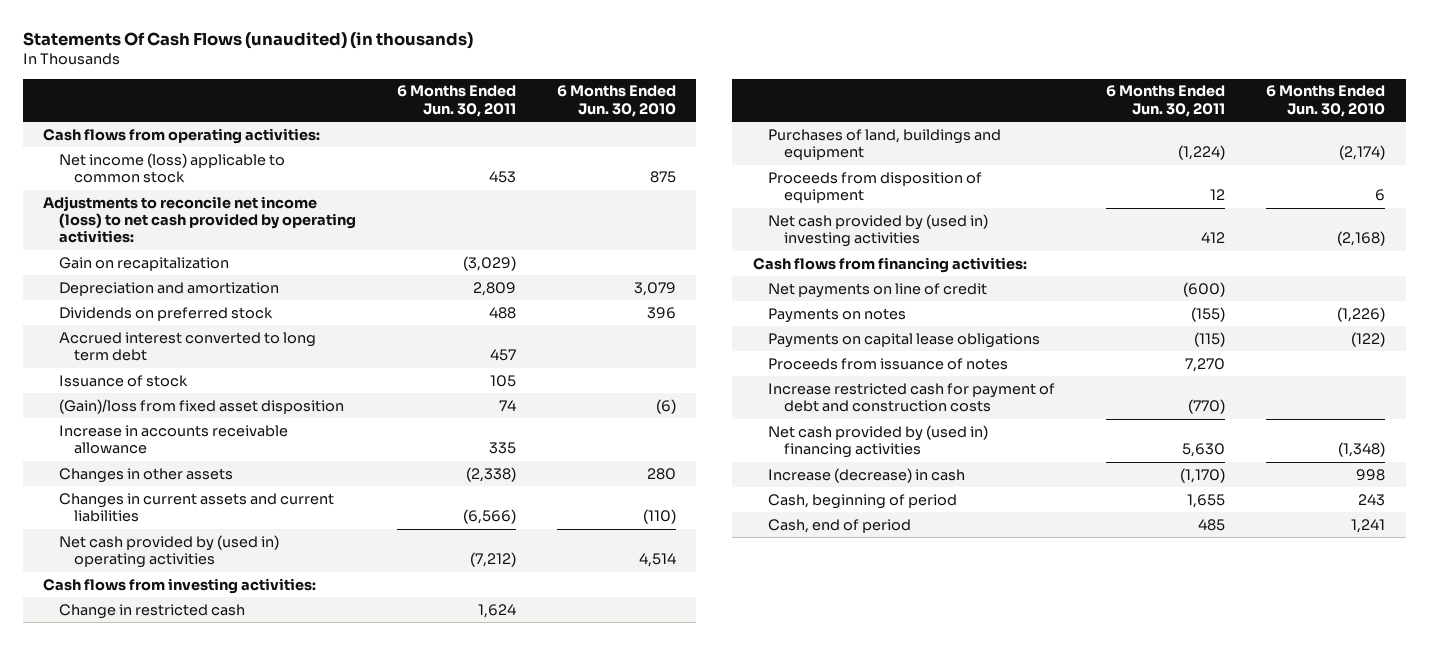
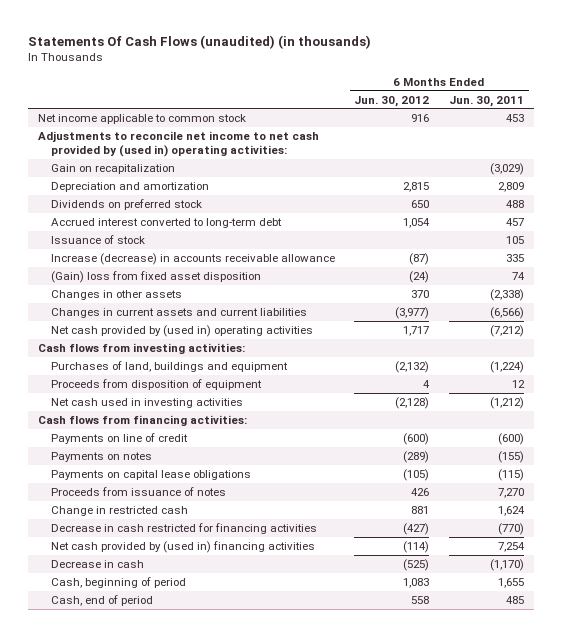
- | 6 Months Ended Jun. 30, 2011 | 6 Months Ended Jun. 30, 2010
+ | 6 Months Ended Jun. 30, 2012 | 6 Months Ended Jun. 30, 2011
- Cash flows from operating activities:
- Net income (loss) applicable to common stock | 453 | 875
- Adjustments to reconcile net income (loss) to net cash provided by operating activities:
+ Net income applicable to common stock | 916 | 453
+ Adjustments to reconcile net income to net cash provided by (used in) operating activities:
- Accrued interest converted to long term debt | 457 |
+ Accrued interest converted to long-term debt | 1,054 | 457
- (Gain)/loss from fixed asset disposition | 74 | (6)
- Increase in accounts receivable allowance | 335 |
+ Increase (decrease) in accounts receivable allowance | (87) | 335
+ (Gain) loss from fixed asset disposition | (24) | 74
- Net cash provided by (used in) investing activities | 412 | (2,168)
+ Net cash used in investing activities | (2,128) | (1,212)
- Net payments on line of credit | (600) |
+ Payments on line of credit | (600) | (600)
- Increase restricted cash for payment of debt and construction costs | (770) |
- Net cash provided by (used in) financing activities | 5,630 | (1,348)
- Increase (decrease) in cash | (1,170) | 998
moved down: Change in restricted cash | 881 | 1,624
+ Decrease in cash restricted for financing activities | (427) | (770)
+ Net cash provided by (used in) financing activities | (114) | 7,254
+ Decrease in cash | (525) | (1,170)

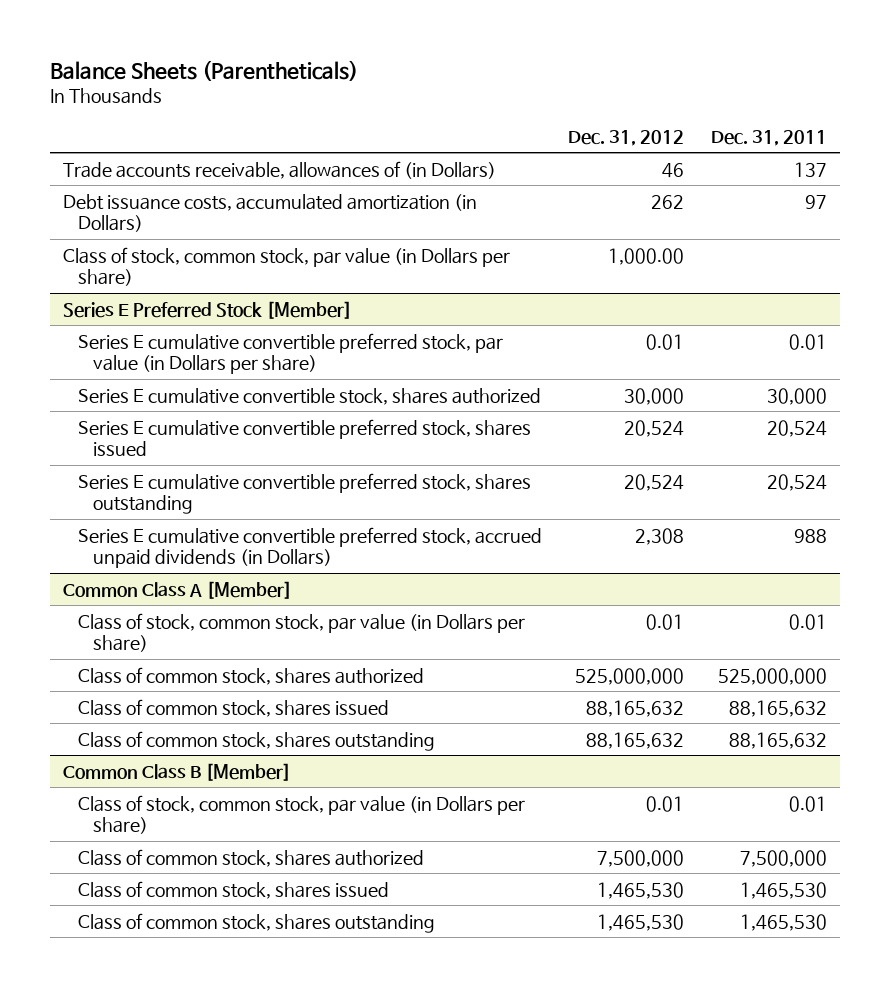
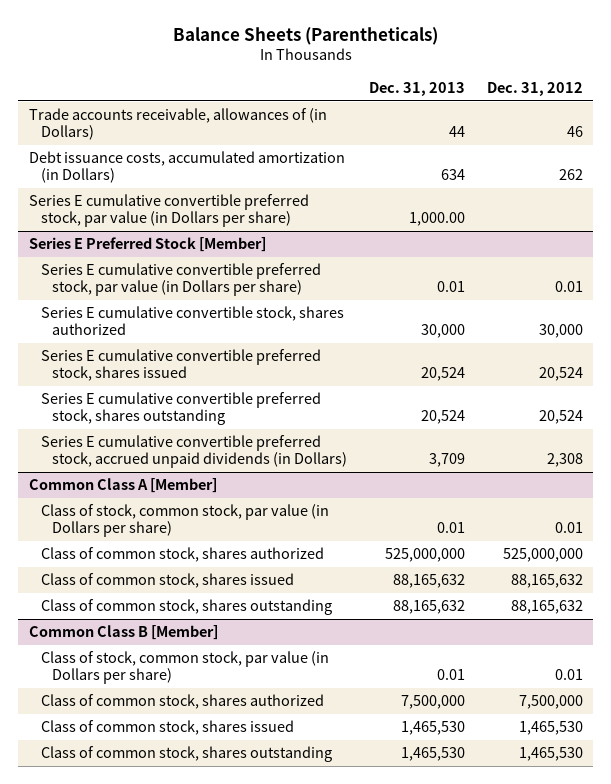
- | Dec. 31, 2012 | Dec. 31, 2011
+ | Dec. 31, 2013 | Dec. 31, 2012
- Class of stock, common stock, par value (in Dollars per share) | 1,000.00 |
+ Series E cumulative convertible preferred stock, par value (in Dollars per share) | 1,000.00 |

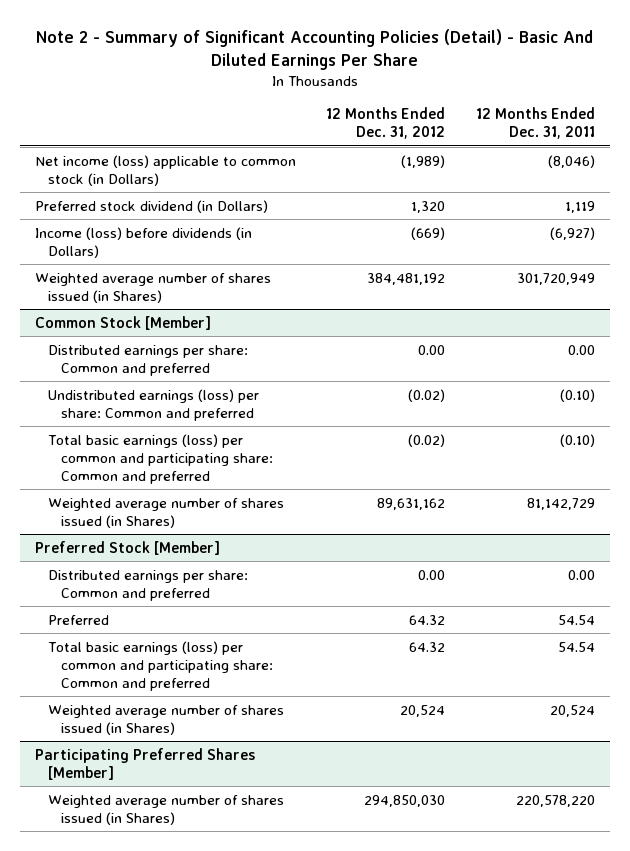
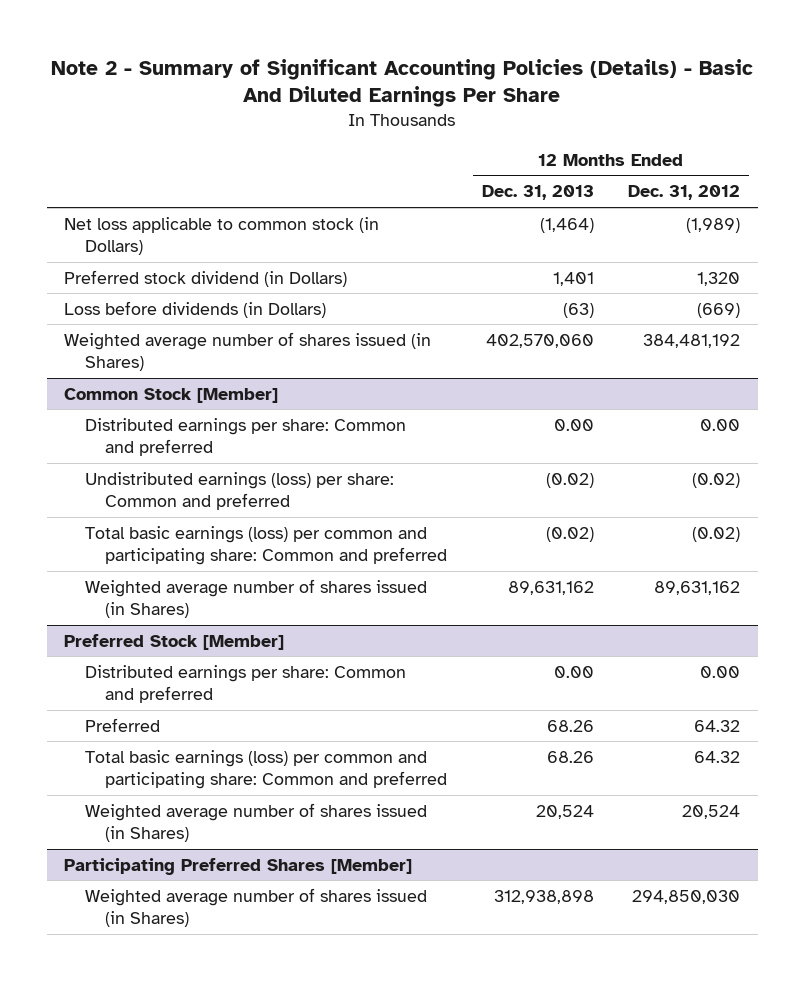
- Note 2 - Summary of Significant Accounting Policies (Detail) - Basic And Diluted Earnings Per Share
+ Note 2 - Summary of Significant Accounting Policies (Details) - Basic And Diluted Earnings Per Share
- | 12 Months Ended Dec. 31, 2012 | 12 Months Ended Dec. 31, 2011
+ | 12 Months Ended Dec. 31, 2013 | 12 Months Ended Dec. 31, 2012
- Net income (loss) applicable to common stock (in Dollars) | (1,989) | (8,046)
+ Net loss applicable to common stock (in Dollars) | (1,464) | (1,989)
- Income (loss) before dividends (in Dollars) | (669) | (6,927)
+ Loss before dividends (in Dollars) | (63) | (669)

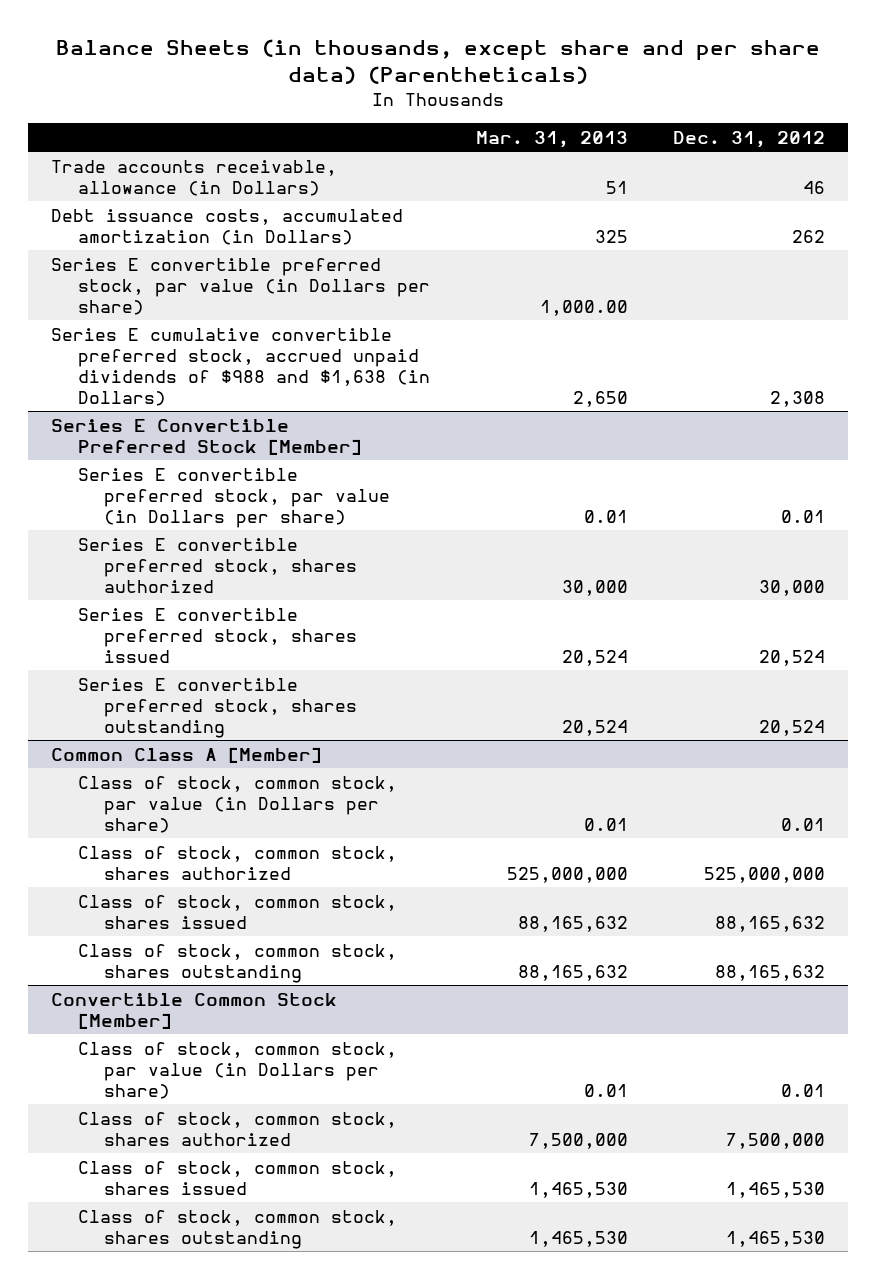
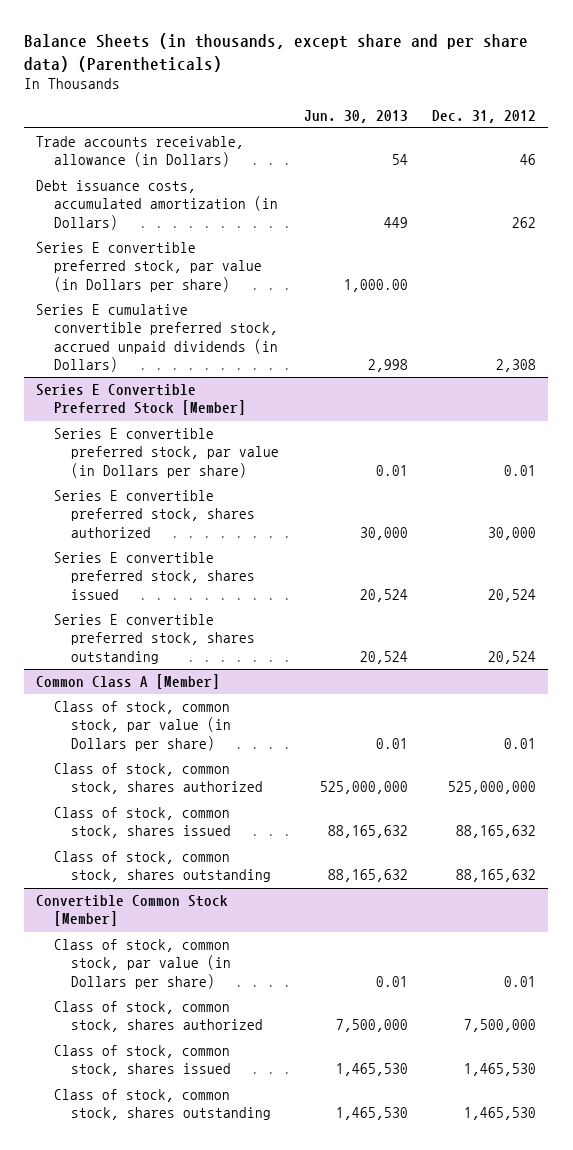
- | Mar. 31, 2013 | Dec. 31, 2012
+ | Jun. 30, 2013 | Dec. 31, 2012
- Series E cumulative convertible preferred stock, accrued unpaid dividends of $988 and $1,638 (in Dollars) | 2,650 | 2,308
+ Series E cumulative convertible preferred stock, accrued unpaid dividends (in Dollars) | 2,998 | 2,308

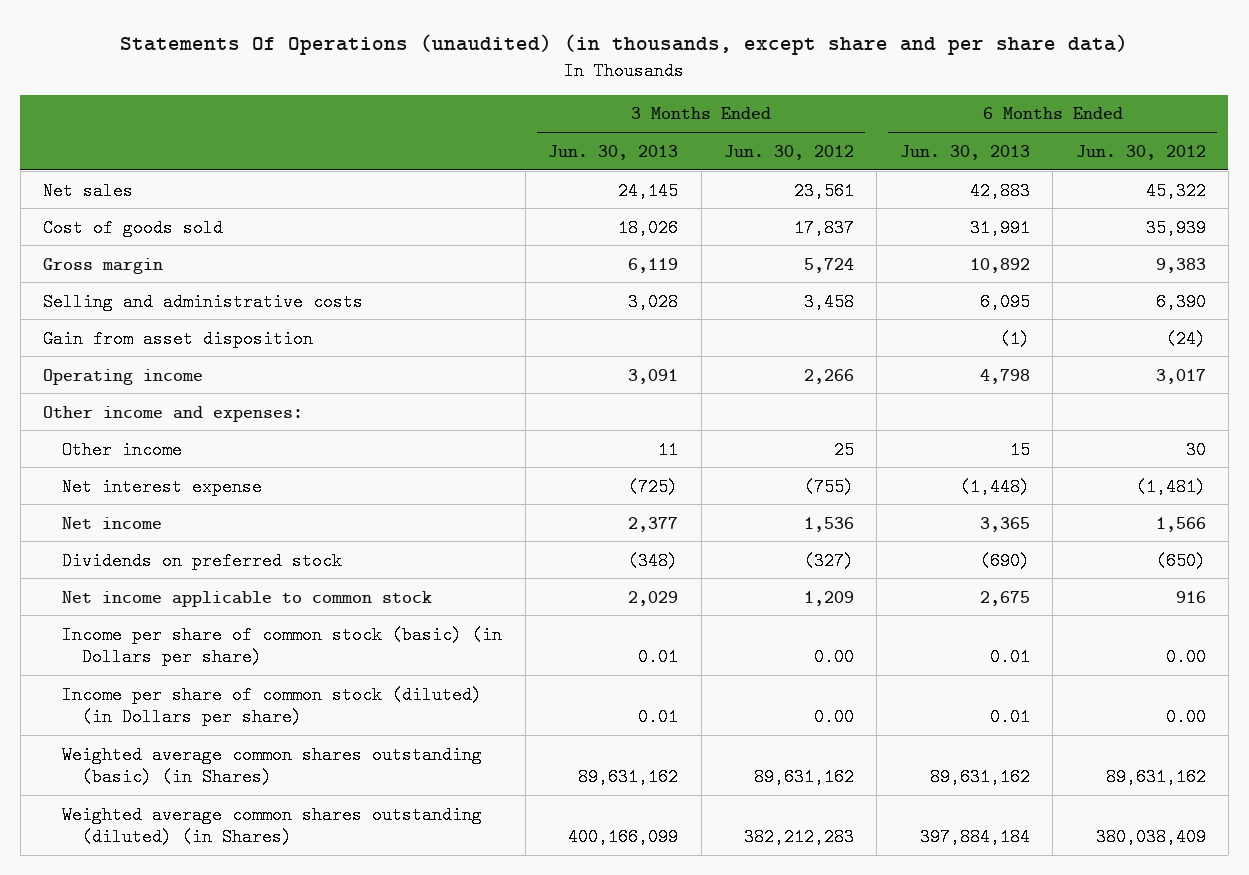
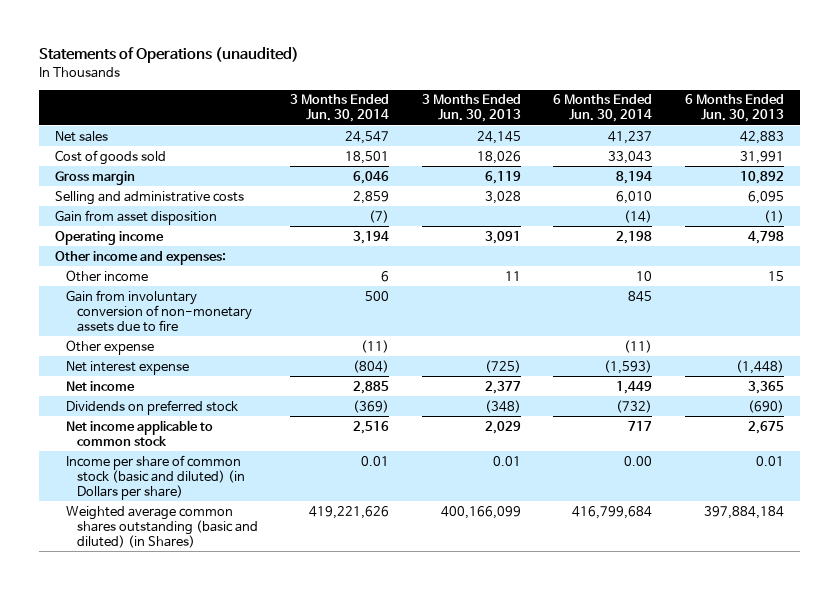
- Statements Of Operations (unaudited) (in thousands, except share and per share data)
+ Statements of Operations (unaudited)
- | 3 Months Ended Jun. 30, 2013 | 3 Months Ended Jun. 30, 2012 | 6 Months Ended Jun. 30, 2013 | 6 Months Ended Jun. 30, 2012
+ | 3 Months Ended Jun. 30, 2014 | 3 Months Ended Jun. 30, 2013 | 6 Months Ended Jun. 30, 2014 | 6 Months Ended Jun. 30, 2013
+ Gain from involuntary conversion of non-monetary assets due to fire | 500 | | 845 |
+ Other expense | (11) | | (11) |
- Income per share of common stock (basic) (in Dollars per share) | 0.01 | 0.00 | 0.01 | 0.00
- Income per share of common stock (diluted) (in Dollars per share) | 0.01 | 0.00 | 0.01 | 0.00
- Weighted average common shares outstanding (basic) (in Shares) | 89,631,162 | 89,631,162 | 89,631,162 | 89,631,162
- Weighted average common shares outstanding (diluted) (in Shares) | 400,166,099 | 382,212,283 | 397,884,184 | 380,038,409
+ Income per share of common stock (basic and diluted) (in Dollars per share) | 0.01 | 0.01 | 0.00 | 0.01
+ Weighted average common shares outstanding (basic and diluted) (in Shares) | 419,221,626 | 400,166,099 | 416,799,684 | 397,884,184

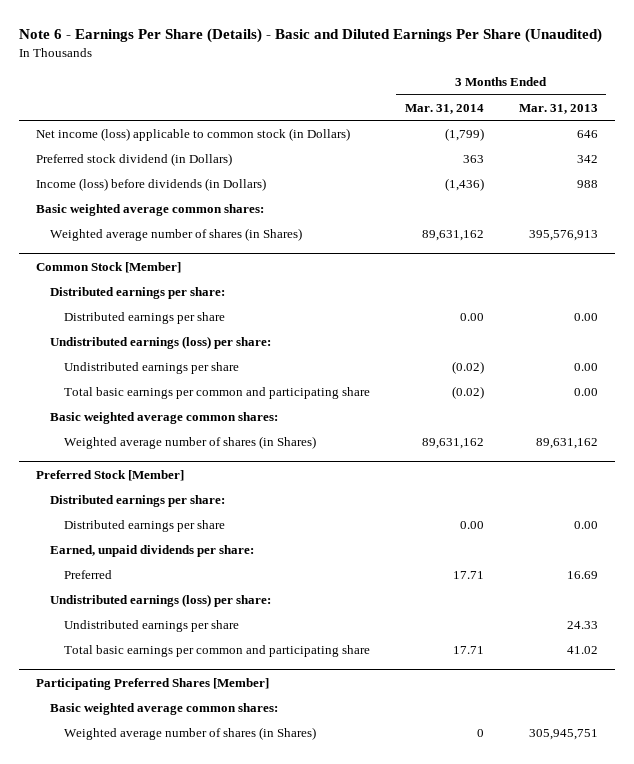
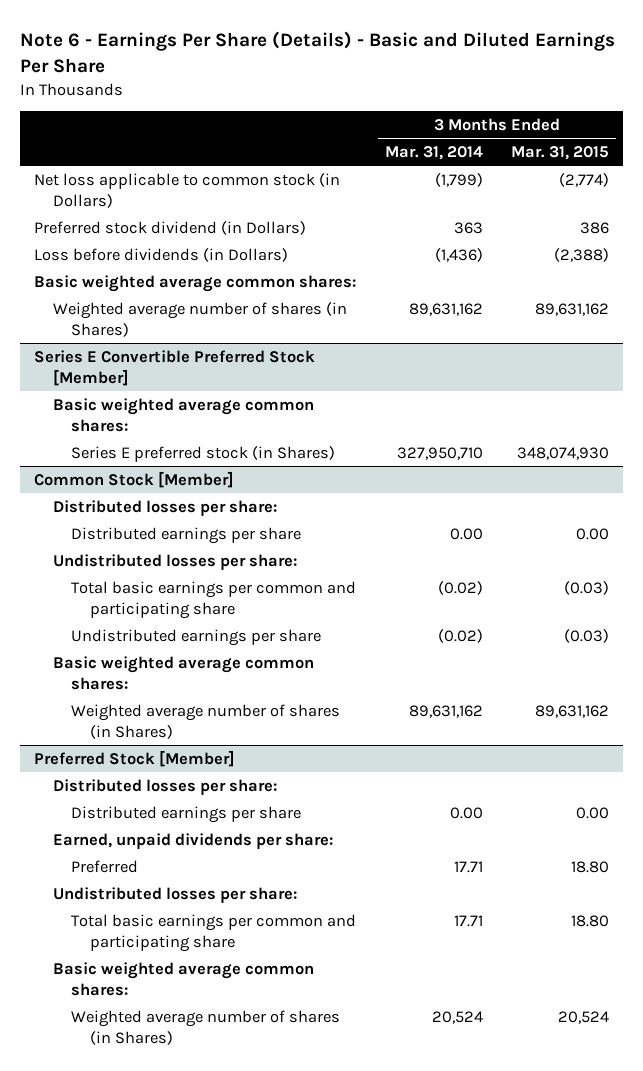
- Note 6 - Earnings Per Share (Details) - Basic and Diluted Earnings Per Share (Unaudited)
+ Note 6 - Earnings Per Share (Details) - Basic and Diluted Earnings Per Share
- | 3 Months Ended Mar. 31, 2014 | 3 Months Ended Mar. 31, 2013
+ | 3 Months Ended Mar. 31, 2014 | 3 Months Ended Mar. 31, 2015
- Net income (loss) applicable to common stock (in Dollars) | (1,799) | 646
+ Net loss applicable to common stock (in Dollars) | (1,799) | (2,774)
- Income (loss) before dividends (in Dollars) | (1,436) | 988
+ Loss before dividends (in Dollars) | (1,436) | (2,388)
+ Series E Convertible Preferred Stock [Member]
+ Basic weighted average common shares:
+ Series E preferred stock (in Shares) | 327,950,710 | 348,074,930
@ Common Stock [Member]
- Distributed earnings per share:
+ Distributed losses per share:
- Undistributed earnings (loss) per share:
+ Undistributed losses per share:
moved down: Undistributed earnings per share | (0.02) | (0.03)
@ Preferred Stock [Member]
- Distributed earnings per share:
+ Distributed losses per share:
- Undistributed earnings (loss) per share:
- Undistributed earnings per share | | 24.33
+ Undistributed losses per share:
- Participating Preferred Shares [Member]
- Weighted average number of shares (in Shares) | 0 | 305,945,751
@ Preferred Stock [Member]
+ Weighted average number of shares (in Shares) | 20,524 | 20,524

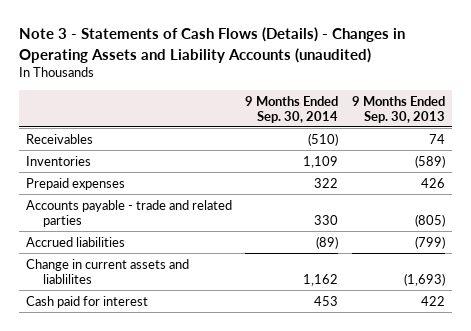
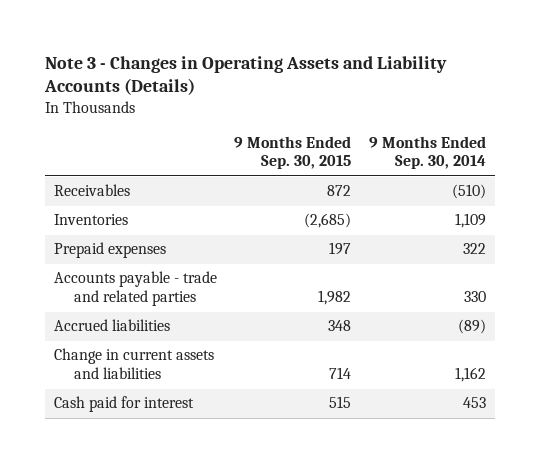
- Note 3 - Statements of Cash Flows (Details) - Changes in Operating Assets and Liability Accounts (unaudited)
+ Note 3 - Changes in Operating Assets and Liability Accounts (Details)
- | 9 Months Ended Sep. 30, 2014 | 9 Months Ended Sep. 30, 2013
+ | 9 Months Ended Sep. 30, 2015 | 9 Months Ended Sep. 30, 2014
- Change in current assets and liablilites | 1,162 | (1,693)
+ Change in current assets and liabilities | 714 | 1,162

